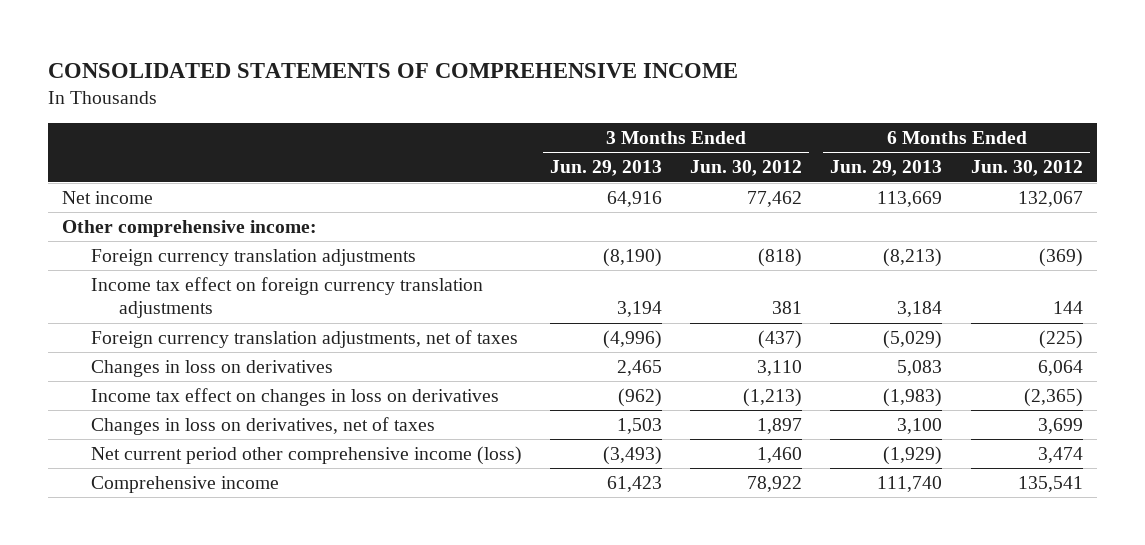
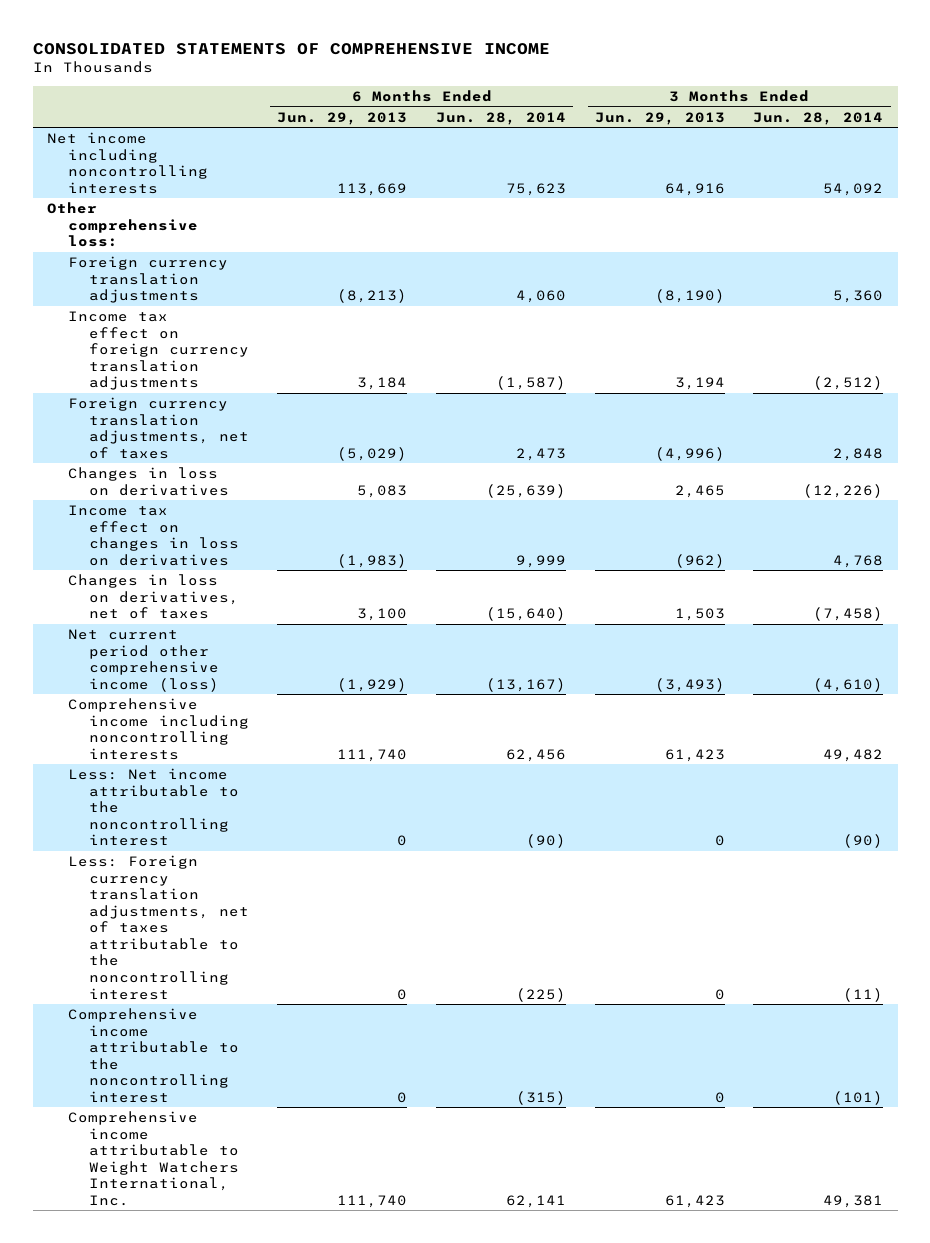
- | 3 Months Ended Jun. 29, 2013 | 3 Months Ended Jun. 30, 2012 | 6 Months Ended Jun. 29, 2013 | 6 Months Ended Jun. 30, 2012
+ | 6 Months Ended Jun. 29, 2013 | 6 Months Ended Jun. 28, 2014 | 3 Months Ended Jun. 29, 2013 | 3 Months Ended Jun. 28, 2014
- Net income | 64,916 | 77,462 | 113,669 | 132,067
- Other comprehensive income:
+ Net income including noncontrolling interests | 113,669 | 75,623 | 64,916 | 54,092
+ Other comprehensive loss:
- Comprehensive income | 61,423 | 78,922 | 111,740 | 135,541
+ Comprehensive income including noncontrolling interests | 111,740 | 62,456 | 61,423 | 49,482
+ Less: Net income attributable to the noncontrolling interest | 0 | (90) | 0 | (90)
+ Less: Foreign currency translation adjustments, net of taxes attributable to the noncontrolling interest | 0 | (225) | 0 | (11)
+ Comprehensive income attributable to the noncontrolling interest | 0 | (315) | 0 | (101)
+ Comprehensive income attributable to Weight Watchers International, Inc. | 111,740 | 62,141 | 61,423 | 49,381

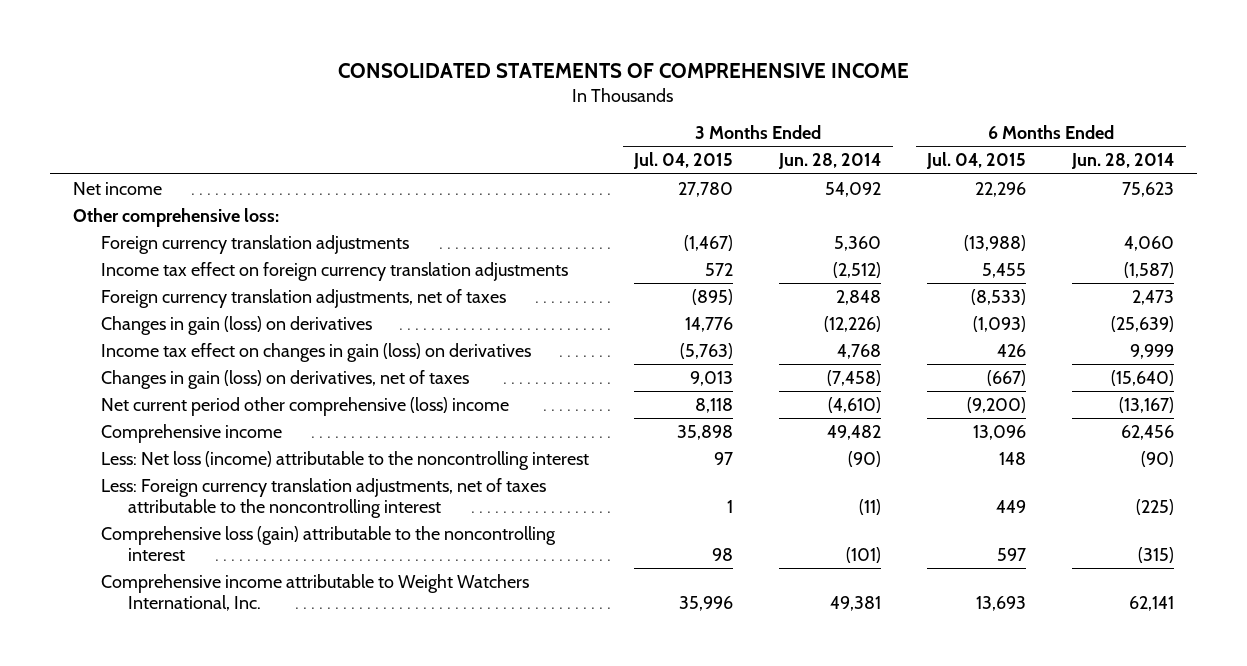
- | 6 Months Ended Jun. 29, 2013 | 6 Months Ended Jun. 28, 2014 | 3 Months Ended Jun. 29, 2013 | 3 Months Ended Jun. 28, 2014
+ | 3 Months Ended Jul. 04, 2015 | 3 Months Ended Jun. 28, 2014 | 6 Months Ended Jul. 04, 2015 | 6 Months Ended Jun. 28, 2014
- Net income including noncontrolling interests | 113,669 | 75,623 | 64,916 | 54,092
+ Net income | 27,780 | 54,092 | 22,296 | 75,623
- Changes in loss on derivatives | 5,083 | (25,639) | 2,465 | (12,226)
- Income tax effect on changes in loss on derivatives | (1,983) | 9,999 | (962) | 4,768
- Changes in loss on derivatives, net of taxes | 3,100 | (15,640) | 1,503 | (7,458)
- Net current period other comprehensive income (loss) | (1,929) | (13,167) | (3,493) | (4,610)
- Comprehensive income including noncontrolling interests | 111,740 | 62,456 | 61,423 | 49,482
- Less: Net income attributable to the noncontrolling interest | 0 | (90) | 0 | (90)
+ Changes in gain (loss) on derivatives | 14,776 | (12,226) | (1,093) | (25,639)
+ Income tax effect on changes in gain (loss) on derivatives | (5,763) | 4,768 | 426 | 9,999
+ Changes in gain (loss) on derivatives, net of taxes | 9,013 | (7,458) | (667) | (15,640)
+ Net current period other comprehensive (loss) income | 8,118 | (4,610) | (9,200) | (13,167)
+ Comprehensive income | 35,898 | 49,482 | 13,096 | 62,456
+ Less: Net loss (income) attributable to the noncontrolling interest | 97 | (90) | 148 | (90)
- Comprehensive income attributable to the noncontrolling interest | 0 | (315) | 0 | (101)
+ Comprehensive loss (gain) attributable to the noncontrolling interest | 98 | (101) | 597 | (315)

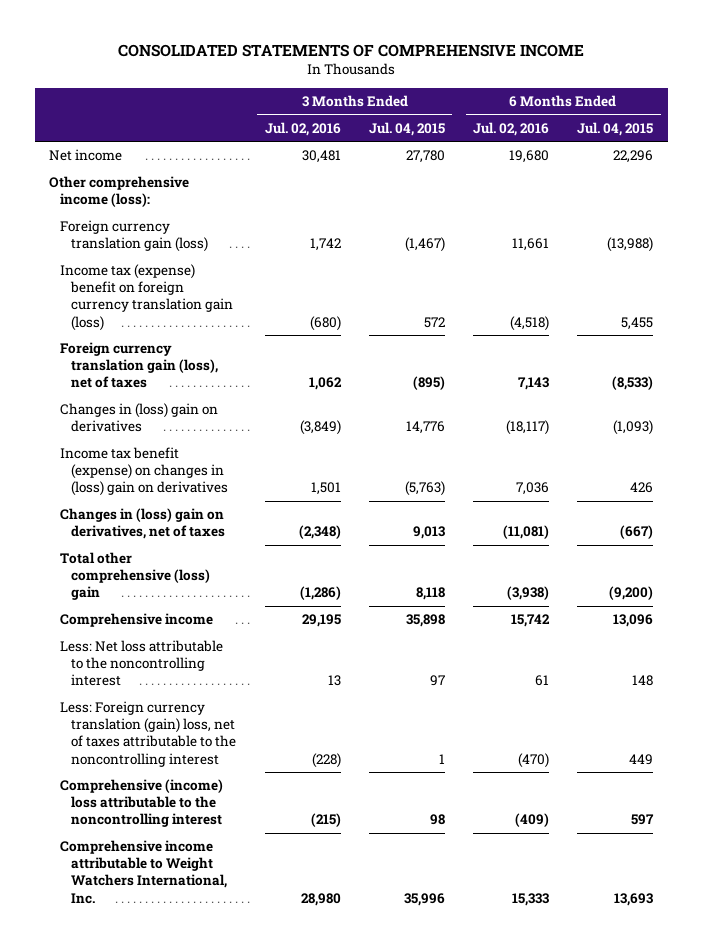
- | 3 Months Ended Jul. 04, 2015 | 3 Months Ended Jun. 28, 2014 | 6 Months Ended Jul. 04, 2015 | 6 Months Ended Jun. 28, 2014
+ | 3 Months Ended Jul. 02, 2016 | 3 Months Ended Jul. 04, 2015 | 6 Months Ended Jul. 02, 2016 | 6 Months Ended Jul. 04, 2015
- Other comprehensive loss:
- Foreign currency translation adjustments | (1,467) | 5,360 | (13,988) | 4,060
- Income tax effect on foreign currency translation adjustments | 572 | (2,512) | 5,455 | (1,587)
- Foreign currency translation adjustments, net of taxes | (895) | 2,848 | (8,533) | 2,473
- Changes in gain (loss) on derivatives | 14,776 | (12,226) | (1,093) | (25,639)
- Income tax effect on changes in gain (loss) on derivatives | (5,763) | 4,768 | 426 | 9,999
- Changes in gain (loss) on derivatives, net of taxes | 9,013 | (7,458) | (667) | (15,640)
- Net current period other comprehensive (loss) income | 8,118 | (4,610) | (9,200) | (13,167)
+ Other comprehensive income (loss):
+ Foreign currency translation gain (loss) | 1,742 | (1,467) | 11,661 | (13,988)
+ Income tax (expense) benefit on foreign currency translation gain (loss) | (680) | 572 | (4,518) | 5,455
+ Foreign currency translation gain (loss), net of taxes | 1,062 | (895) | 7,143 | (8,533)
+ Changes in (loss) gain on derivatives | (3,849) | 14,776 | (18,117) | (1,093)
+ Income tax benefit (expense) on changes in (loss) gain on derivatives | 1,501 | (5,763) | 7,036 | 426
+ Changes in (loss) gain on derivatives, net of taxes | (2,348) | 9,013 | (11,081) | (667)
+ Total other comprehensive (loss) gain | (1,286) | 8,118 | (3,938) | (9,200)
- Less: Net loss (income) attributable to the noncontrolling interest | 97 | (90) | 148 | (90)
- Less: Foreign currency translation adjustments, net of taxes attributable to the noncontrolling interest | 1 | (11) | 449 | (225)
- Comprehensive loss (gain) attributable to the noncontrolling interest | 98 | (101) | 597 | (315)
+ Less: Net loss attributable to the noncontrolling interest | 13 | 97 | 61 | 148
+ Less: Foreign currency translation (gain) loss, net of taxes attributable to the noncontrolling interest | (228) | 1 | (470) | 449
+ Comprehensive (income) loss attributable to the noncontrolling interest | (215) | 98 | (409) | 597

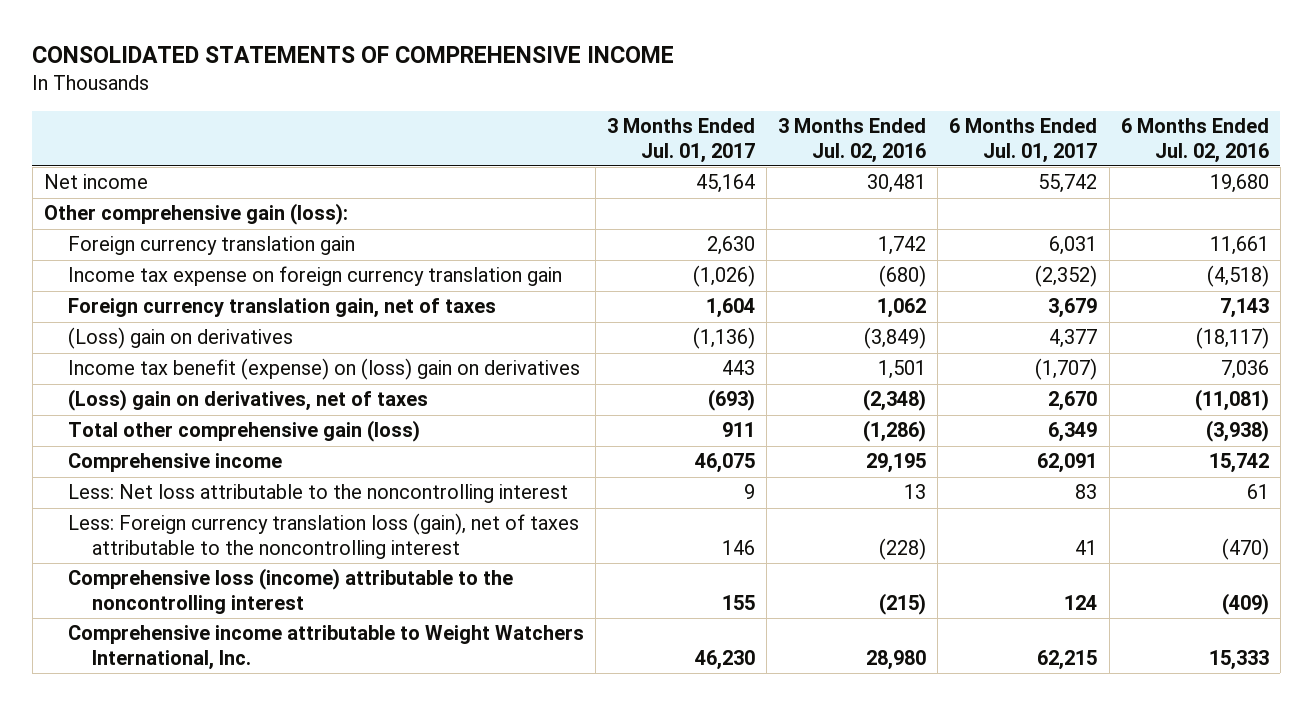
- | 3 Months Ended Jul. 02, 2016 | 3 Months Ended Jul. 04, 2015 | 6 Months Ended Jul. 02, 2016 | 6 Months Ended Jul. 04, 2015
+ | 3 Months Ended Jul. 01, 2017 | 3 Months Ended Jul. 02, 2016 | 6 Months Ended Jul. 01, 2017 | 6 Months Ended Jul. 02, 2016
- Other comprehensive income (loss):
- Foreign currency translation gain (loss) | 1,742 | (1,467) | 11,661 | (13,988)
- Income tax (expense) benefit on foreign currency translation gain (loss) | (680) | 572 | (4,518) | 5,455
- Foreign currency translation gain (loss), net of taxes | 1,062 | (895) | 7,143 | (8,533)
- Changes in (loss) gain on derivatives | (3,849) | 14,776 | (18,117) | (1,093)
- Income tax benefit (expense) on changes in (loss) gain on derivatives | 1,501 | (5,763) | 7,036 | 426
- Changes in (loss) gain on derivatives, net of taxes | (2,348) | 9,013 | (11,081) | (667)
- Total other comprehensive (loss) gain | (1,286) | 8,118 | (3,938) | (9,200)
+ Other comprehensive gain (loss):
+ Foreign currency translation gain | 2,630 | 1,742 | 6,031 | 11,661
+ Income tax expense on foreign currency translation gain | (1,026) | (680) | (2,352) | (4,518)
+ Foreign currency translation gain, net of taxes | 1,604 | 1,062 | 3,679 | 7,143
+ (Loss) gain on derivatives | (1,136) | (3,849) | 4,377 | (18,117)
+ Income tax benefit (expense) on (loss) gain on derivatives | 443 | 1,501 | (1,707) | 7,036
+ (Loss) gain on derivatives, net of taxes | (693) | (2,348) | 2,670 | (11,081)
+ Total other comprehensive gain (loss) | 911 | (1,286) | 6,349 | (3,938)
- Less: Foreign currency translation (gain) loss, net of taxes attributable to the noncontrolling interest | (228) | 1 | (470) | 449
- Comprehensive (income) loss attributable to the noncontrolling interest | (215) | 98 | (409) | 597
+ Less: Foreign currency translation loss (gain), net of taxes attributable to the noncontrolling interest | 146 | (228) | 41 | (470)
+ Comprehensive loss (income) attributable to the noncontrolling interest | 155 | (215) | 124 | (409)

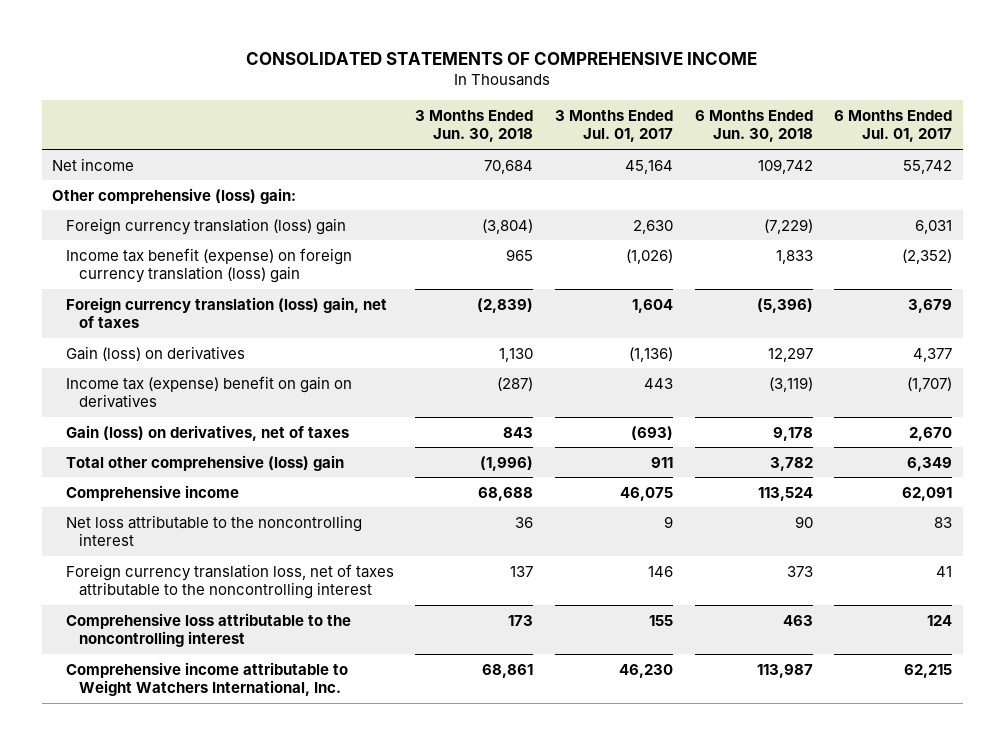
- | 3 Months Ended Jul. 01, 2017 | 3 Months Ended Jul. 02, 2016 | 6 Months Ended Jul. 01, 2017 | 6 Months Ended Jul. 02, 2016
+ | 3 Months Ended Jun. 30, 2018 | 3 Months Ended Jul. 01, 2017 | 6 Months Ended Jun. 30, 2018 | 6 Months Ended Jul. 01, 2017
- Other comprehensive gain (loss):
- Foreign currency translation gain | 2,630 | 1,742 | 6,031 | 11,661
- Income tax expense on foreign currency translation gain | (1,026) | (680) | (2,352) | (4,518)
- Foreign currency translation gain, net of taxes | 1,604 | 1,062 | 3,679 | 7,143
- (Loss) gain on derivatives | (1,136) | (3,849) | 4,377 | (18,117)
- Income tax benefit (expense) on (loss) gain on derivatives | 443 | 1,501 | (1,707) | 7,036
- (Loss) gain on derivatives, net of taxes | (693) | (2,348) | 2,670 | (11,081)
- Total other comprehensive gain (loss) | 911 | (1,286) | 6,349 | (3,938)
+ Other comprehensive (loss) gain:
+ Foreign currency translation (loss) gain | (3,804) | 2,630 | (7,229) | 6,031
+ Income tax benefit (expense) on foreign currency translation (loss) gain | 965 | (1,026) | 1,833 | (2,352)
+ Foreign currency translation (loss) gain, net of taxes | (2,839) | 1,604 | (5,396) | 3,679
+ Gain (loss) on derivatives | 1,130 | (1,136) | 12,297 | 4,377
+ Income tax (expense) benefit on gain on derivatives | (287) | 443 | (3,119) | (1,707)
+ Gain (loss) on derivatives, net of taxes | 843 | (693) | 9,178 | 2,670
+ Total other comprehensive (loss) gain | (1,996) | 911 | 3,782 | 6,349
- Less: Net loss attributable to the noncontrolling interest | 9 | 13 | 83 | 61
- Less: Foreign currency translation loss (gain), net of taxes attributable to the noncontrolling interest | 146 | (228) | 41 | (470)
- Comprehensive loss (income) attributable to the noncontrolling interest | 155 | (215) | 124 | (409)
+ Net loss attributable to the noncontrolling interest | 36 | 9 | 90 | 83
+ Foreign currency translation loss, net of taxes attributable to the noncontrolling interest | 137 | 146 | 373 | 41
+ Comprehensive loss attributable to the noncontrolling interest | 173 | 155 | 463 | 124

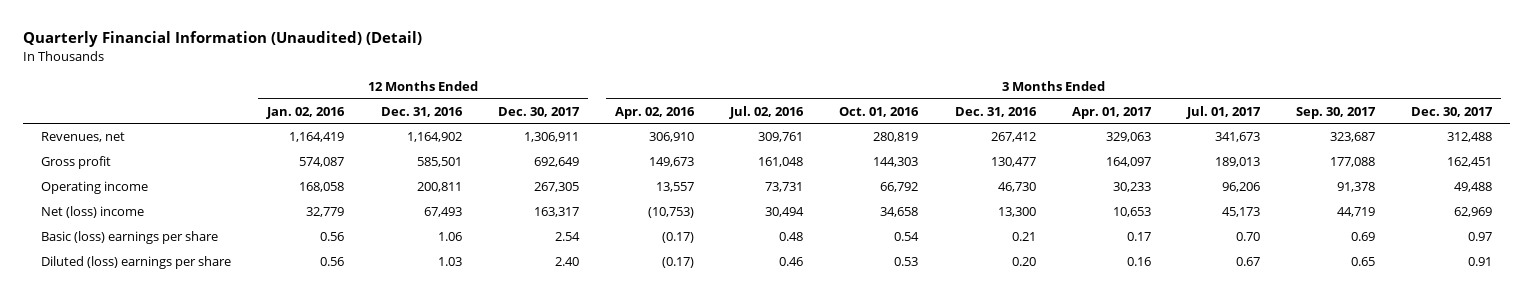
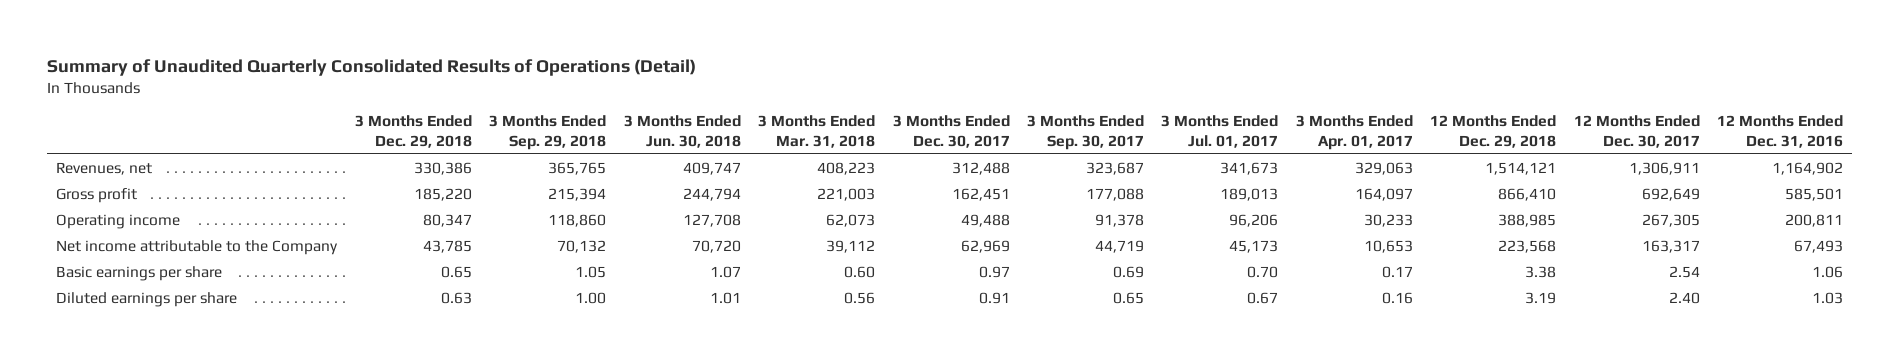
- Quarterly Financial Information (Unaudited) (Detail)
+ Summary of Unaudited Quarterly Consolidated Results of Operations (Detail)
- | 12 Months Ended Jan. 02, 2016 | 12 Months Ended Dec. 31, 2016 | 12 Months Ended Dec. 30, 2017 | 3 Months Ended Apr. 02, 2016 | 3 Months Ended Jul. 02, 2016 | 3 Months Ended Oct. 01, 2016 | 3 Months Ended Dec. 31, 2016 | 3 Months Ended Apr. 01, 2017 | 3 Months Ended Jul. 01, 2017 | 3 Months Ended Sep. 30, 2017 | 3 Months Ended Dec. 30, 2017
+ | 3 Months Ended Dec. 29, 2018 | 3 Months Ended Sep. 29, 2018 | 3 Months Ended Jun. 30, 2018 | 3 Months Ended Mar. 31, 2018 | 3 Months Ended Dec. 30, 2017 | 3 Months Ended Sep. 30, 2017 | 3 Months Ended Jul. 01, 2017 | 3 Months Ended Apr. 01, 2017 | 12 Months Ended Dec. 29, 2018 | 12 Months Ended Dec. 30, 2017 | 12 Months Ended Dec. 31, 2016
- Net (loss) income | 32,779 | 67,493 | 163,317 | (10,753) | 30,494 | 34,658 | 13,300 | 10,653 | 45,173 | 44,719 | 62,969
- Basic (loss) earnings per share | 0.56 | 1.06 | 2.54 | (0.17) | 0.48 | 0.54 | 0.21 | 0.17 | 0.70 | 0.69 | 0.97
- Diluted (loss) earnings per share | 0.56 | 1.03 | 2.40 | (0.17) | 0.46 | 0.53 | 0.20 | 0.16 | 0.67 | 0.65 | 0.91
+ Net income attributable to the Company | 43,785 | 70,132 | 70,720 | 39,112 | 62,969 | 44,719 | 45,173 | 10,653 | 223,568 | 163,317 | 67,493
+ Basic earnings per share | 0.65 | 1.05 | 1.07 | 0.60 | 0.97 | 0.69 | 0.70 | 0.17 | 3.38 | 2.54 | 1.06
+ Diluted earnings per share | 0.63 | 1.00 | 1.01 | 0.56 | 0.91 | 0.65 | 0.67 | 0.16 | 3.19 | 2.40 | 1.03

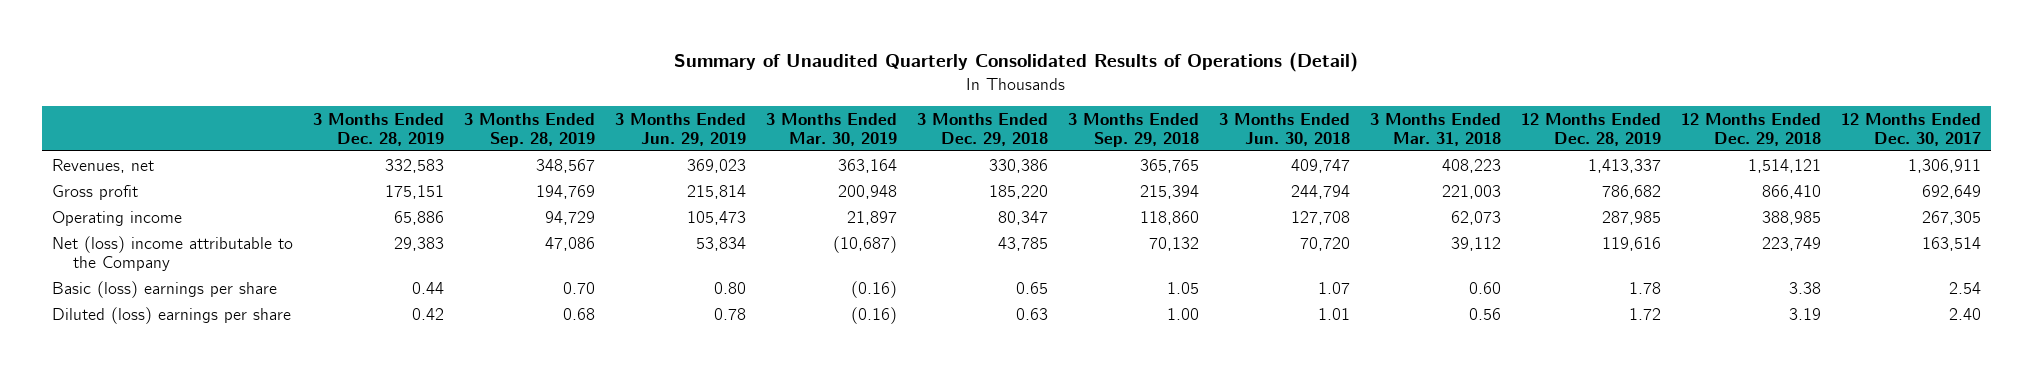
- | 3 Months Ended Dec. 29, 2018 | 3 Months Ended Sep. 29, 2018 | 3 Months Ended Jun. 30, 2018 | 3 Months Ended Mar. 31, 2018 | 3 Months Ended Dec. 30, 2017 | 3 Months Ended Sep. 30, 2017 | 3 Months Ended Jul. 01, 2017 | 3 Months Ended Apr. 01, 2017 | 12 Months Ended Dec. 29, 2018 | 12 Months Ended Dec. 30, 2017 | 12 Months Ended Dec. 31, 2016
+ | 3 Months Ended Dec. 28, 2019 | 3 Months Ended Sep. 28, 2019 | 3 Months Ended Jun. 29, 2019 | 3 Months Ended Mar. 30, 2019 | 3 Months Ended Dec. 29, 2018 | 3 Months Ended Sep. 29, 2018 | 3 Months Ended Jun. 30, 2018 | 3 Months Ended Mar. 31, 2018 | 12 Months Ended Dec. 28, 2019 | 12 Months Ended Dec. 29, 2018 | 12 Months Ended Dec. 30, 2017
- Net income attributable to the Company | 43,785 | 70,132 | 70,720 | 39,112 | 62,969 | 44,719 | 45,173 | 10,653 | 223,568 | 163,317 | 67,493
- Basic earnings per share | 0.65 | 1.05 | 1.07 | 0.60 | 0.97 | 0.69 | 0.70 | 0.17 | 3.38 | 2.54 | 1.06
- Diluted earnings per share | 0.63 | 1.00 | 1.01 | 0.56 | 0.91 | 0.65 | 0.67 | 0.16 | 3.19 | 2.40 | 1.03
+ Net (loss) income attributable to the Company | 29,383 | 47,086 | 53,834 | (10,687) | 43,785 | 70,132 | 70,720 | 39,112 | 119,616 | 223,749 | 163,514
+ Basic (loss) earnings per share | 0.44 | 0.70 | 0.80 | (0.16) | 0.65 | 1.05 | 1.07 | 0.60 | 1.78 | 3.38 | 2.54
+ Diluted (loss) earnings per share | 0.42 | 0.68 | 0.78 | (0.16) | 0.63 | 1.00 | 1.01 | 0.56 | 1.72 | 3.19 | 2.40

